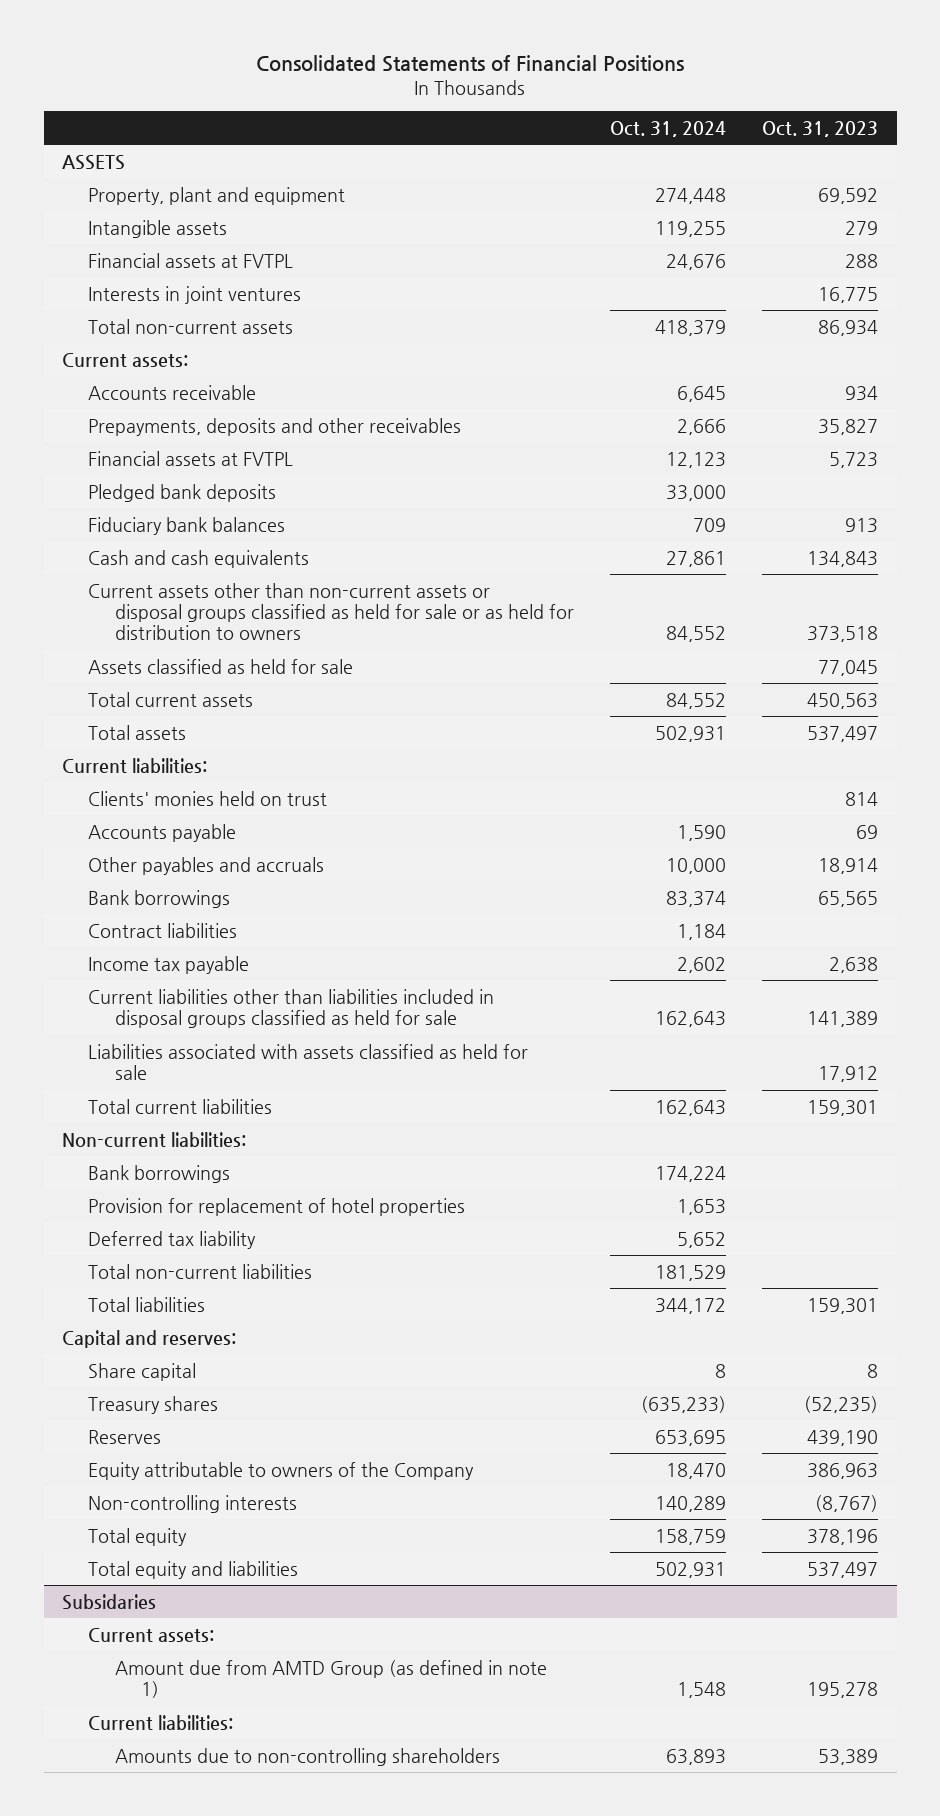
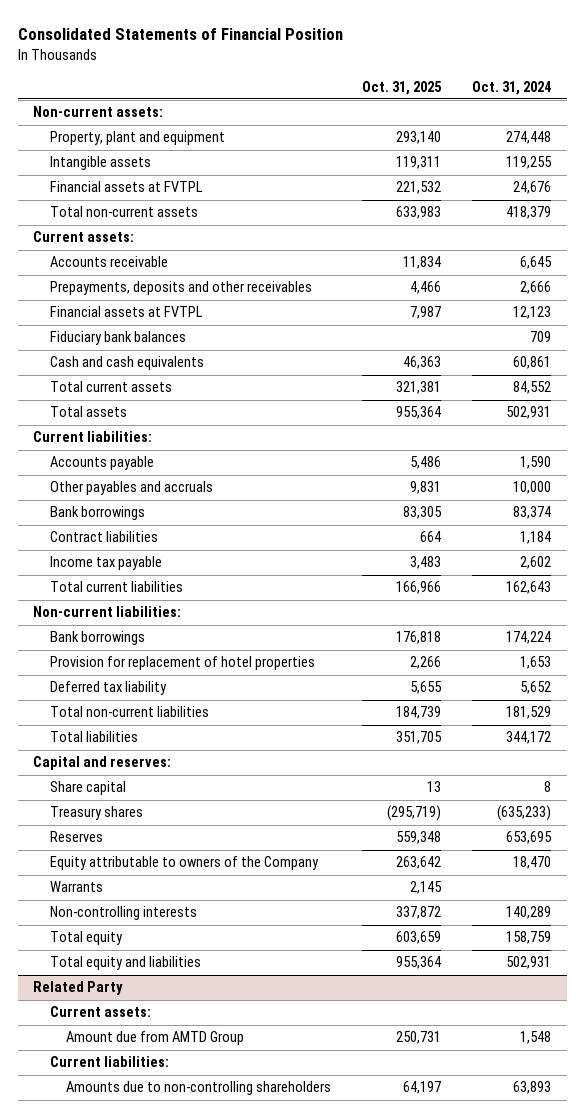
- Consolidated Statements of Financial Positions
+ Consolidated Statements of Financial Position
- | Oct. 31, 2024 | Oct. 31, 2023
+ | Oct. 31, 2025 | Oct. 31, 2024
- ASSETS
+ Non-current assets:
- Interests in joint ventures | | 16,775
- Pledged bank deposits | 33,000 |
- Cash and cash equivalents | 27,861 | 134,843
- Current assets other than non-current assets or disposal groups classified as held for sale or as held for distribution to owners | 84,552 | 373,518
- Assets classified as held for sale | | 77,045
+ Cash and cash equivalents | 46,363 | 60,861
- Clients' monies held on trust | | 814
- Current liabilities other than liabilities included in disposal groups classified as held for sale | 162,643 | 141,389
- Liabilities associated with assets classified as held for sale | | 17,912
+ Warrants | 2,145 |
- Subsidaries
+ Related Party
- Amount due from AMTD Group (as defined in note 1) | 1,548 | 195,278
+ Amount due from AMTD Group | 250,731 | 1,548

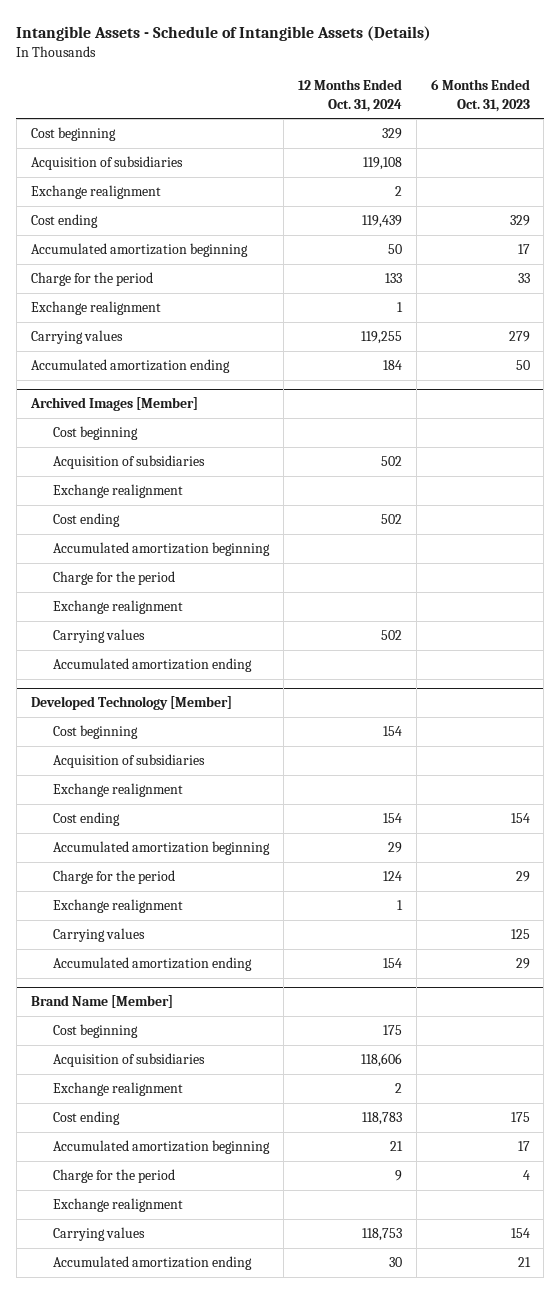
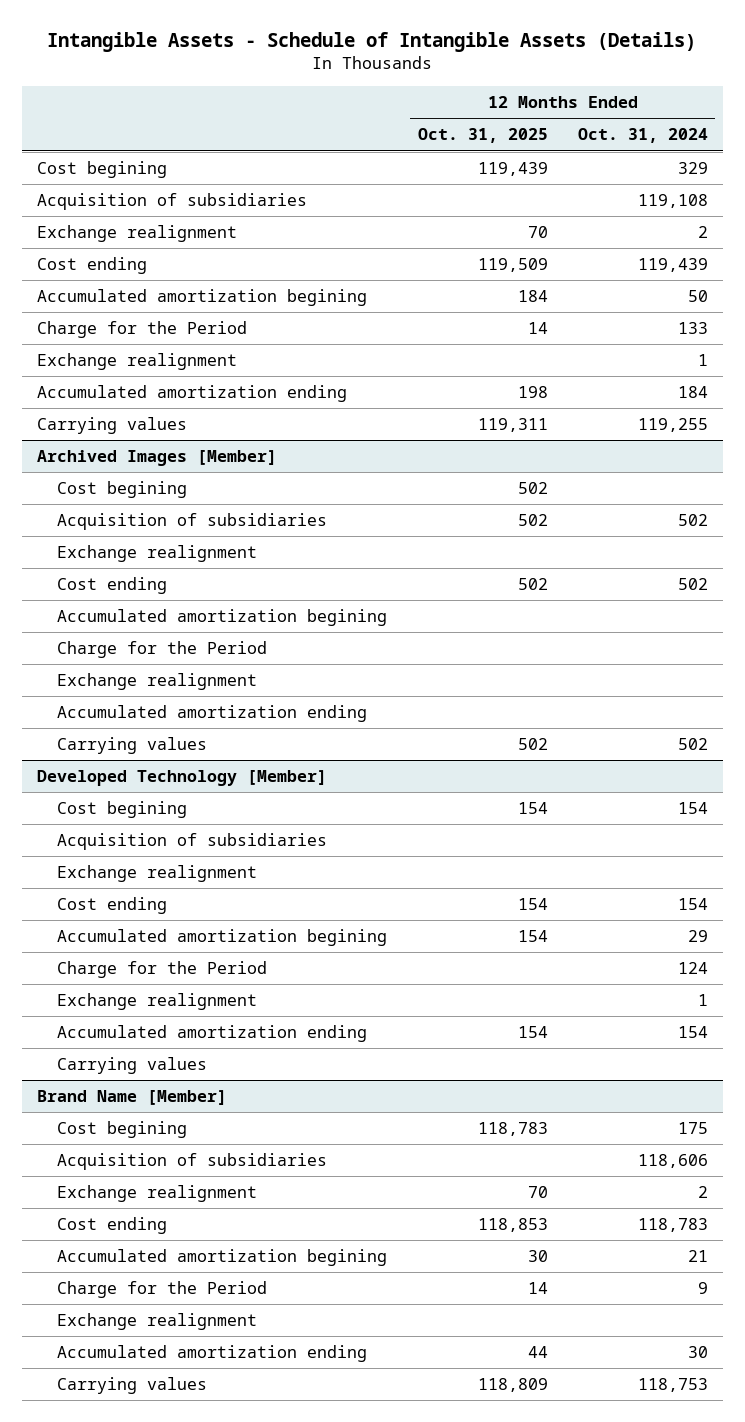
- | 12 Months Ended Oct. 31, 2024 | 6 Months Ended Oct. 31, 2023
+ | 12 Months Ended Oct. 31, 2025 | 12 Months Ended Oct. 31, 2024
- Cost beginning | 329 |
+ Cost begining | 119,439 | 329
- Accumulated amortization beginning | 50 | 17
- Charge for the period | 133 | 33
+ Accumulated amortization begining | 184 | 50
+ Charge for the Period | 14 | 133
moved down: Carrying values | 119,311 | 119,255
@ Archived Images [Member]
- Cost beginning
+ Cost begining | 502 |
- Accumulated amortization beginning
- Charge for the period
+ Accumulated amortization begining
+ Charge for the Period
moved down: Carrying values | 502 | 502
@ Developed Technology [Member]
- Cost beginning | 154 |
+ Cost begining | 154 | 154
- Accumulated amortization beginning | 29 |
- Charge for the period | 124 | 29
+ Accumulated amortization begining | 154 | 29
+ Charge for the Period | | 124
moved down: Carrying values
@ Brand Name [Member]
- Cost beginning | 175 |
+ Cost begining | 118,783 | 175
- Accumulated amortization beginning | 21 | 17
- Charge for the period | 9 | 4
+ Accumulated amortization begining | 30 | 21
+ Charge for the Period | 14 | 9
moved down: Carrying values | 118,809 | 118,753

